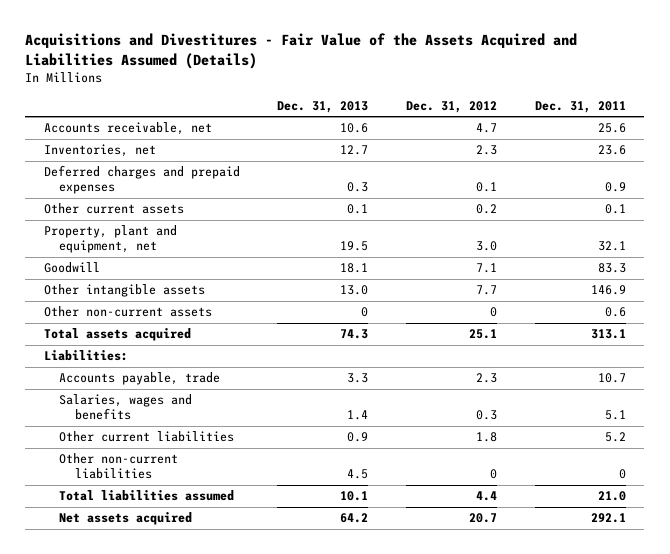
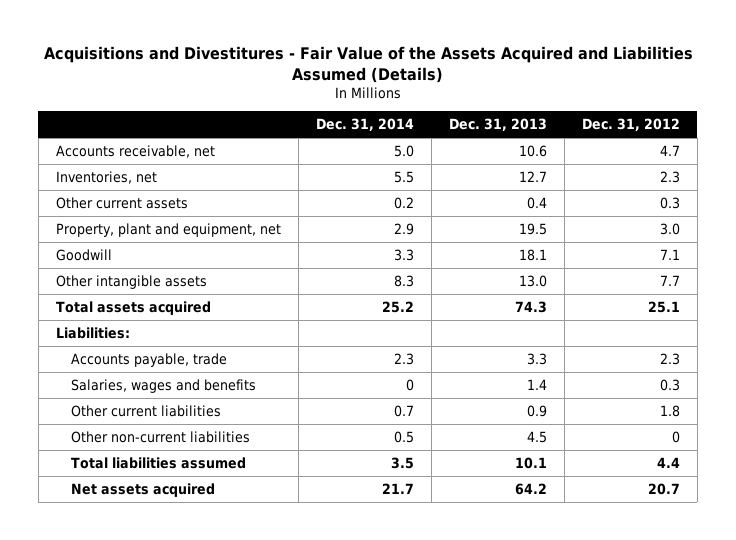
- | Dec. 31, 2013 | Dec. 31, 2012 | Dec. 31, 2011
+ | Dec. 31, 2014 | Dec. 31, 2013 | Dec. 31, 2012
- Deferred charges and prepaid expenses | 0.3 | 0.1 | 0.9
- Other current assets | 0.1 | 0.2 | 0.1
+ Other current assets | 0.2 | 0.4 | 0.3
- Other non-current assets | 0 | 0 | 0.6

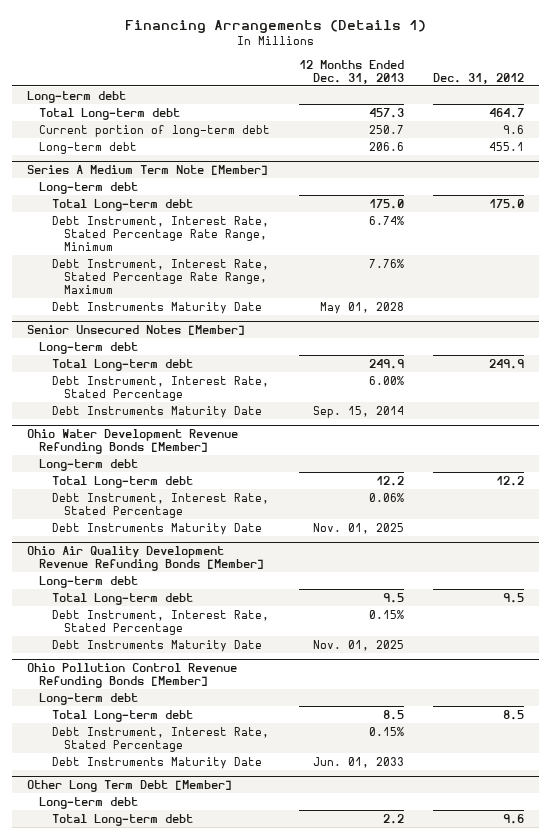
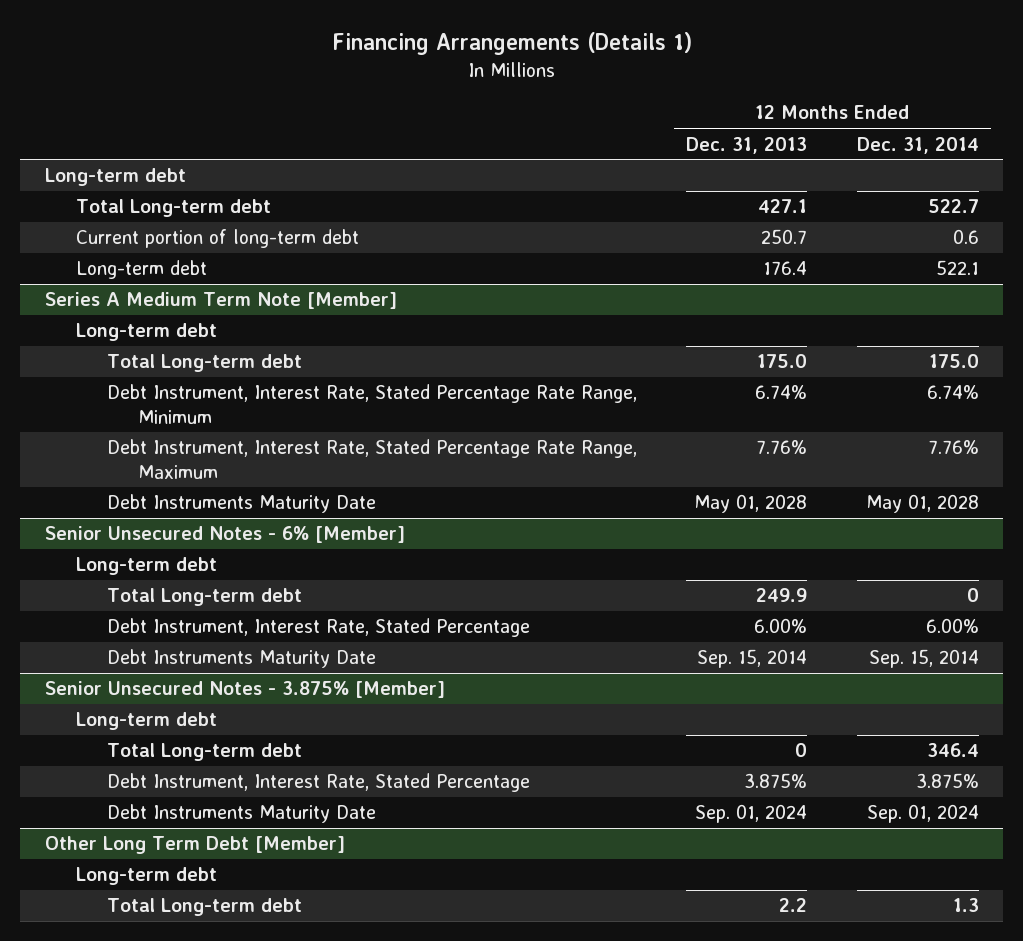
- | 12 Months Ended Dec. 31, 2013 | Dec. 31, 2012
+ | 12 Months Ended Dec. 31, 2013 | 12 Months Ended Dec. 31, 2014
- Total Long-term debt | 457.3 | 464.7
+ Total Long-term debt | 427.1 | 522.7
- Long-term debt | 206.6 | 455.1
+ Long-term debt | 176.4 | 522.1
- Senior Unsecured Notes [Member]
+ Senior Unsecured Notes - 6% [Member]
- Ohio Water Development Revenue Refunding Bonds [Member]
- Long-term debt
- Total Long-term debt | 12.2 | 12.2
- Debt Instrument, Interest Rate, Stated Percentage | 0.06% |
- Debt Instruments Maturity Date | Nov. 01, 2025 |
- Ohio Air Quality Development Revenue Refunding Bonds [Member]
- Long-term debt
- Total Long-term debt | 9.5 | 9.5
- Debt Instrument, Interest Rate, Stated Percentage | 0.15% |
- Debt Instruments Maturity Date | Nov. 01, 2025 |
- Ohio Pollution Control Revenue Refunding Bonds [Member]
+ Senior Unsecured Notes - 3.875% [Member]
- Total Long-term debt | 8.5 | 8.5
- Debt Instrument, Interest Rate, Stated Percentage | 0.15% |
- Debt Instruments Maturity Date | Jun. 01, 2033 |
+ Total Long-term debt | 0 | 346.4
+ Debt Instrument, Interest Rate, Stated Percentage | 3.875% | 3.875%
+ Debt Instruments Maturity Date | Sep. 01, 2024 | Sep. 01, 2024

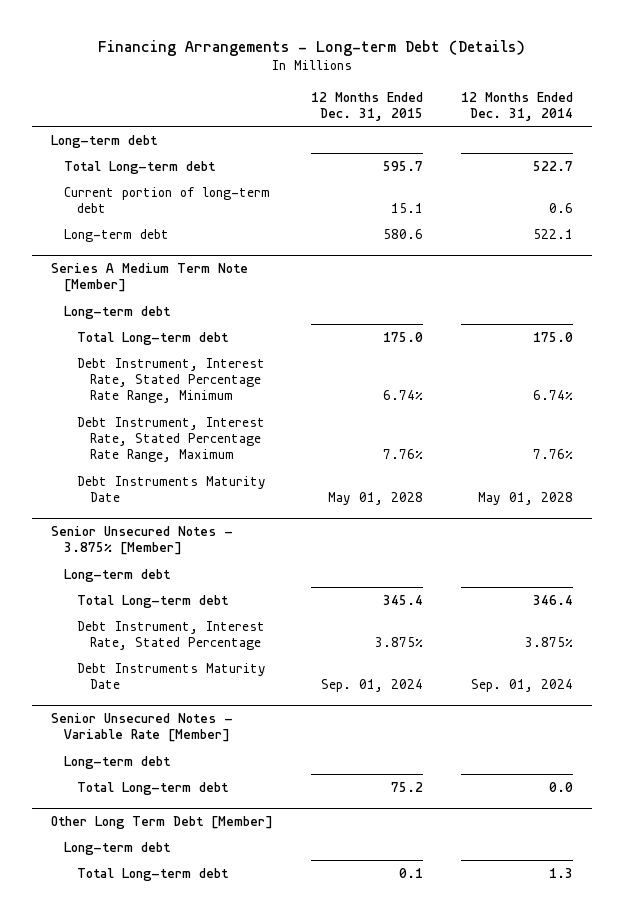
- Financing Arrangements (Details 1)
+ Financing Arrangements - Long-term Debt (Details)
- | 12 Months Ended Dec. 31, 2013 | 12 Months Ended Dec. 31, 2014
+ | 12 Months Ended Dec. 31, 2015 | 12 Months Ended Dec. 31, 2014
- Senior Unsecured Notes - 6% [Member]
- Long-term debt
- Total Long-term debt | 249.9 | 0
- Debt Instrument, Interest Rate, Stated Percentage | 6.00% | 6.00%
- Debt Instruments Maturity Date | Sep. 15, 2014 | Sep. 15, 2014
+ Senior Unsecured Notes - Variable Rate [Member]
+ Long-term debt
+ Total Long-term debt | 75.2 | 0.0

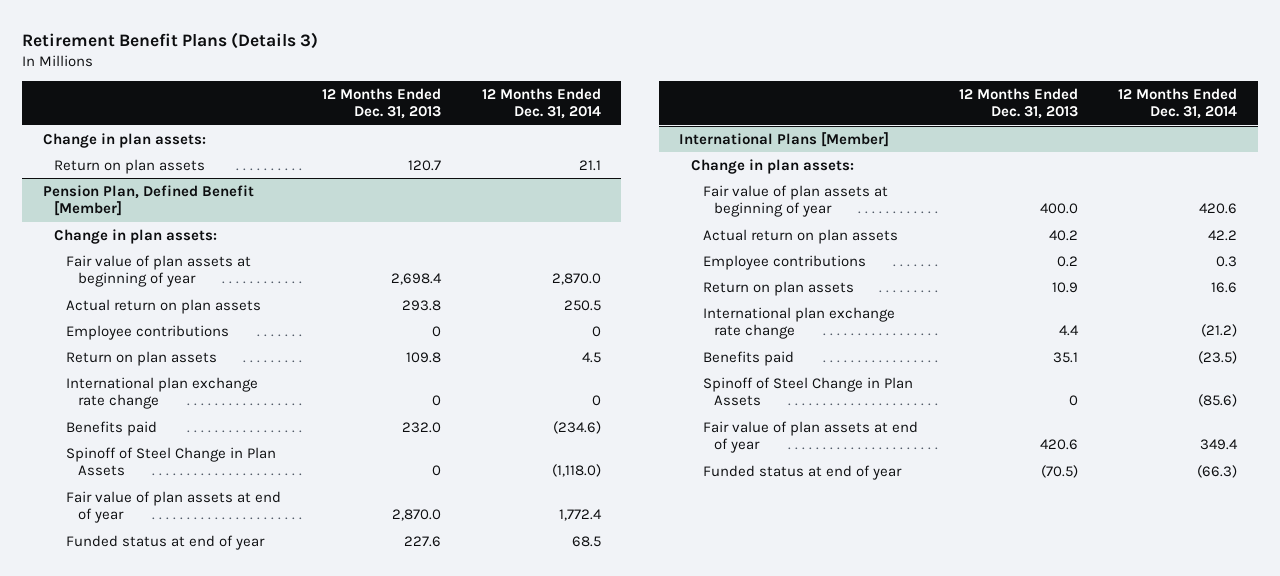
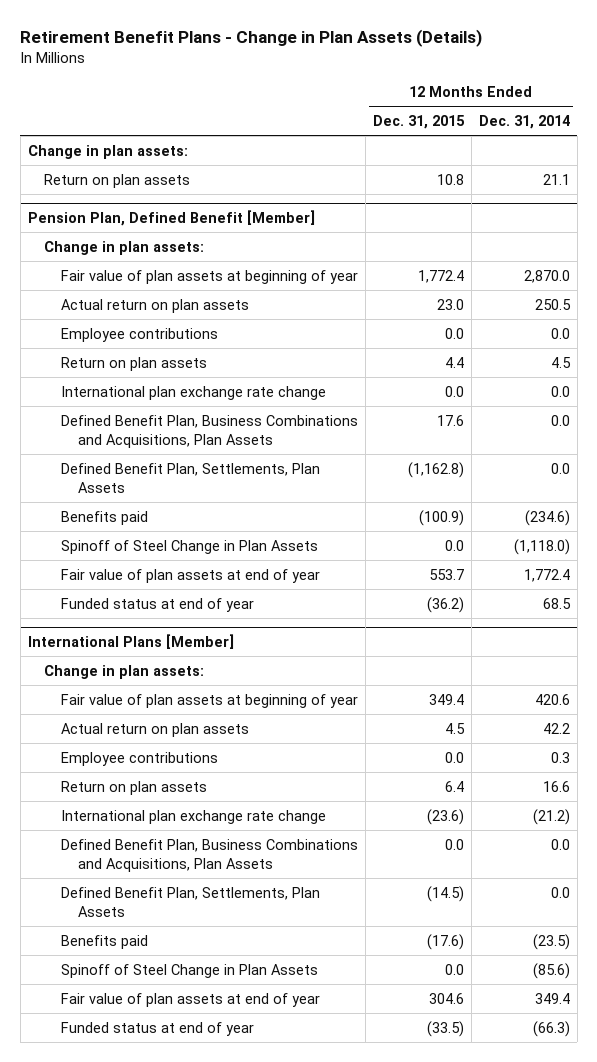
- Retirement Benefit Plans (Details 3)
+ Retirement Benefit Plans - Change in Plan Assets (Details)
- | 12 Months Ended Dec. 31, 2013 | 12 Months Ended Dec. 31, 2014
+ | 12 Months Ended Dec. 31, 2015 | 12 Months Ended Dec. 31, 2014
@ Pension Plan, Defined Benefit [Member]
- Employee contributions | 0 | 0
+ Employee contributions | 0.0 | 0.0
- International plan exchange rate change | 0 | 0
+ International plan exchange rate change | 0.0 | 0.0
+ Defined Benefit Plan, Business Combinations and Acquisitions, Plan Assets | 17.6 | 0.0
+ Defined Benefit Plan, Settlements, Plan Assets | (1,162.8) | 0.0
@ International Plans [Member]
+ Defined Benefit Plan, Business Combinations and Acquisitions, Plan Assets | 0.0 | 0.0
+ Defined Benefit Plan, Settlements, Plan Assets | (14.5) | 0.0

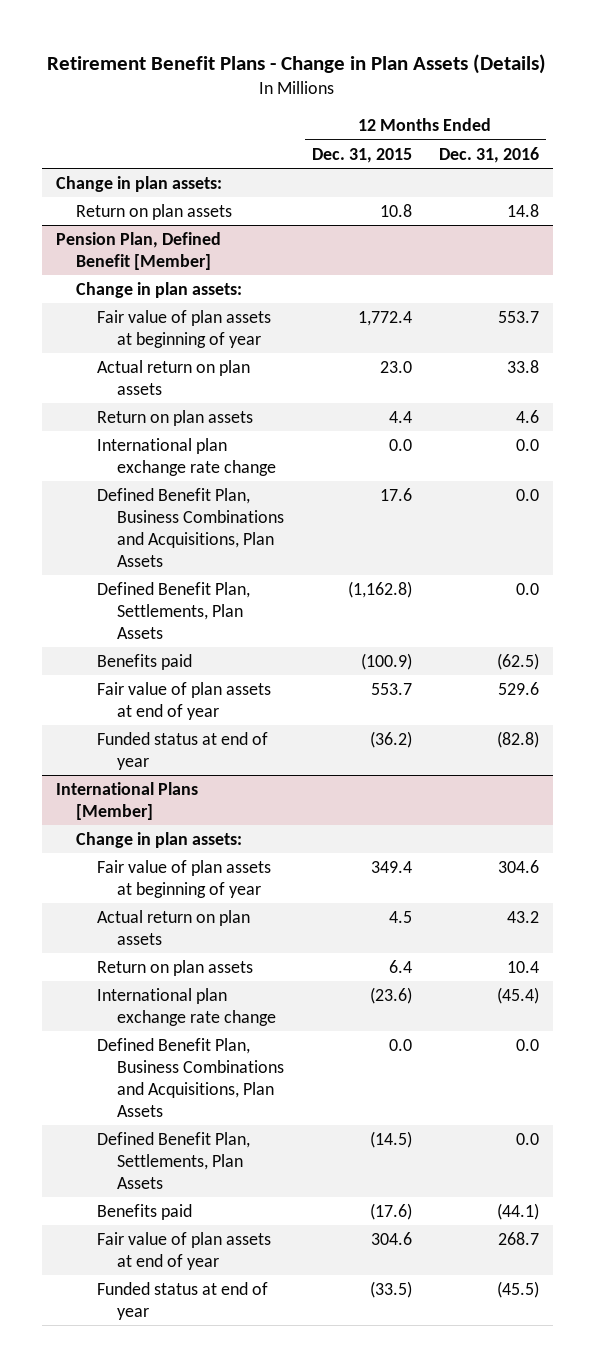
- | 12 Months Ended Dec. 31, 2015 | 12 Months Ended Dec. 31, 2014
+ | 12 Months Ended Dec. 31, 2015 | 12 Months Ended Dec. 31, 2016
@ Pension Plan, Defined Benefit [Member]
- Employee contributions | 0.0 | 0.0
- Spinoff of Steel Change in Plan Assets | 0.0 | (1,118.0)
@ International Plans [Member]
- Employee contributions | 0.0 | 0.3
- Spinoff of Steel Change in Plan Assets | 0.0 | (85.6)

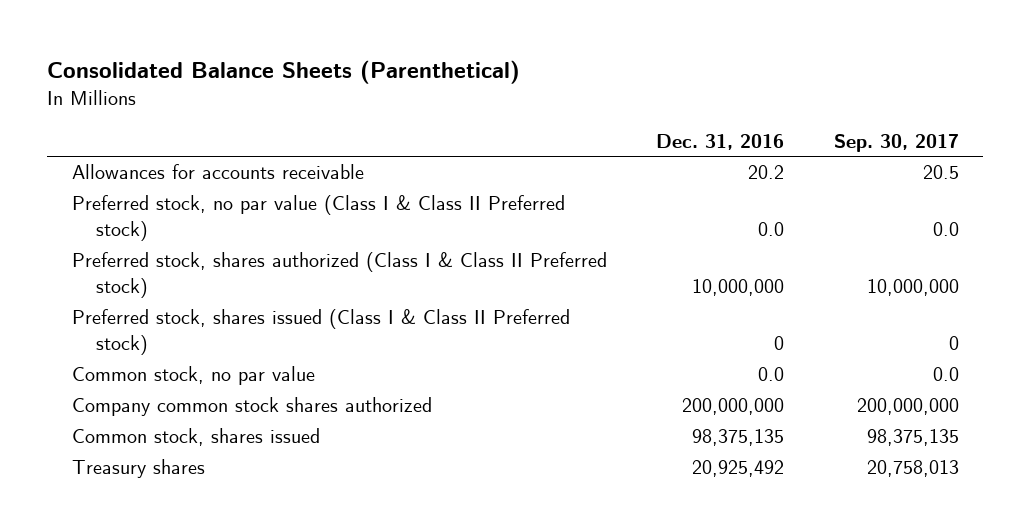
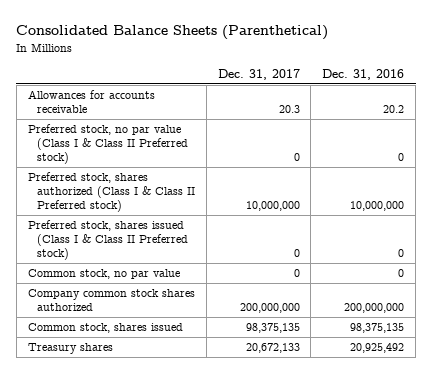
- | Dec. 31, 2016 | Sep. 30, 2017
+ | Dec. 31, 2017 | Dec. 31, 2016
- Preferred stock, no par value (Class I & Class II Preferred stock) | 0.0 | 0.0
+ Preferred stock, no par value (Class I & Class II Preferred stock) | 0 | 0
- Common stock, no par value | 0.0 | 0.0
+ Common stock, no par value | 0 | 0

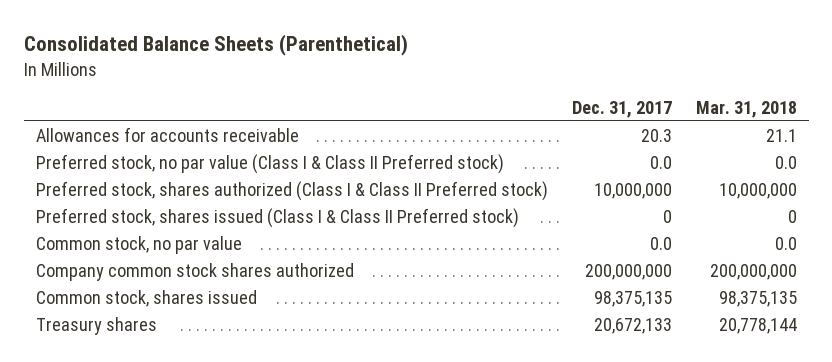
- | Dec. 31, 2017 | Dec. 31, 2016
+ | Dec. 31, 2017 | Mar. 31, 2018
- Preferred stock, no par value (Class I & Class II Preferred stock) | 0 | 0
+ Preferred stock, no par value (Class I & Class II Preferred stock) | 0.0 | 0.0
- Common stock, no par value | 0 | 0
+ Common stock, no par value | 0.0 | 0.0

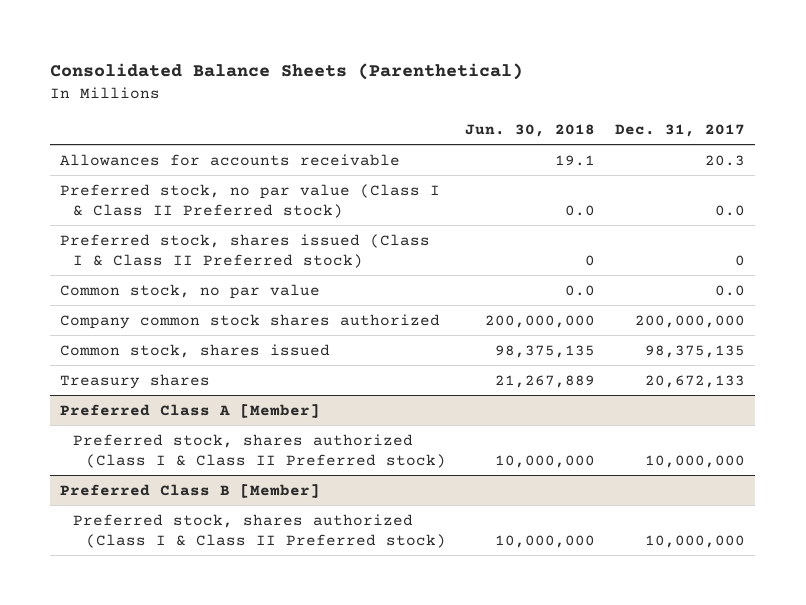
- | Dec. 31, 2017 | Mar. 31, 2018
+ | Jun. 30, 2018 | Dec. 31, 2017
- Preferred stock, shares authorized (Class I & Class II Preferred stock) | 10,000,000 | 10,000,000
+ Preferred Class A [Member]
+ Preferred stock, shares authorized (Class I & Class II Preferred stock) | 10,000,000 | 10,000,000
+ Preferred Class B [Member]
+ Preferred stock, shares authorized (Class I & Class II Preferred stock) | 10,000,000 | 10,000,000

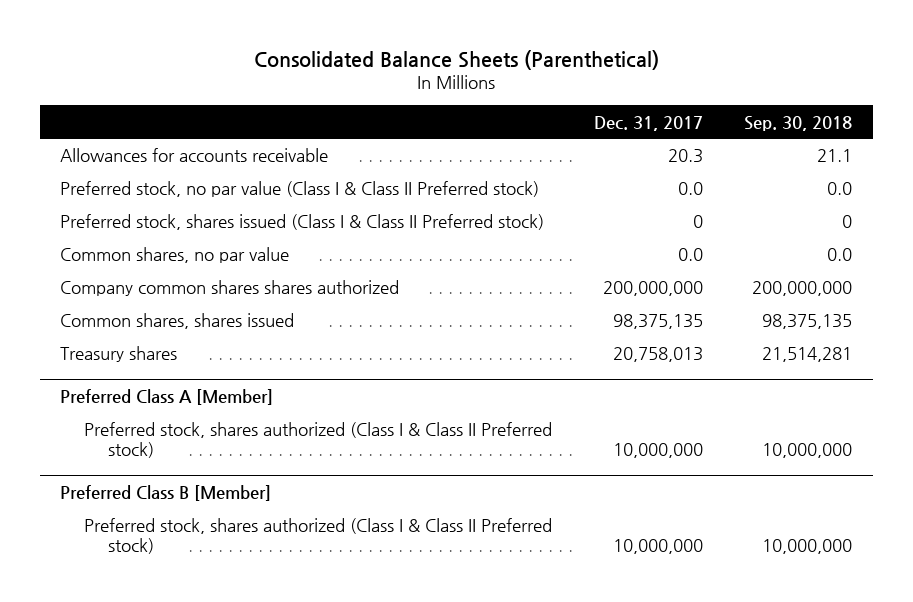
- | Jun. 30, 2018 | Dec. 31, 2017
+ | Dec. 31, 2017 | Sep. 30, 2018
- Common stock, no par value | 0.0 | 0.0
- Company common stock shares authorized | 200,000,000 | 200,000,000
- Common stock, shares issued | 98,375,135 | 98,375,135
- Treasury shares | 21,267,889 | 20,672,133
+ Common shares, no par value | 0.0 | 0.0
+ Company common shares shares authorized | 200,000,000 | 200,000,000
+ Common shares, shares issued | 98,375,135 | 98,375,135
+ Treasury shares | 20,758,013 | 21,514,281

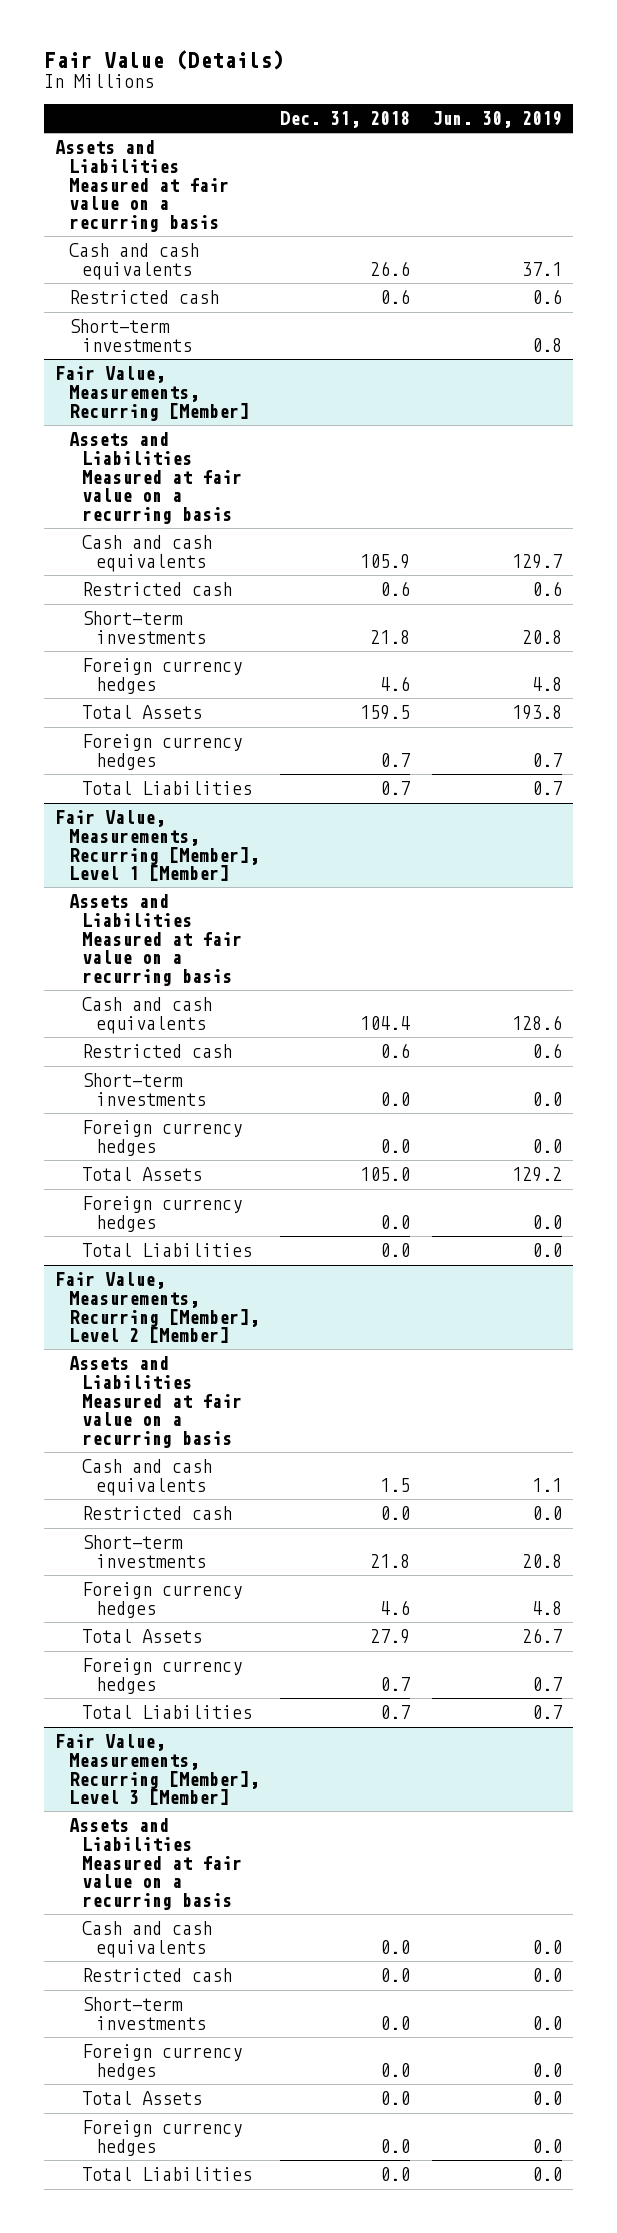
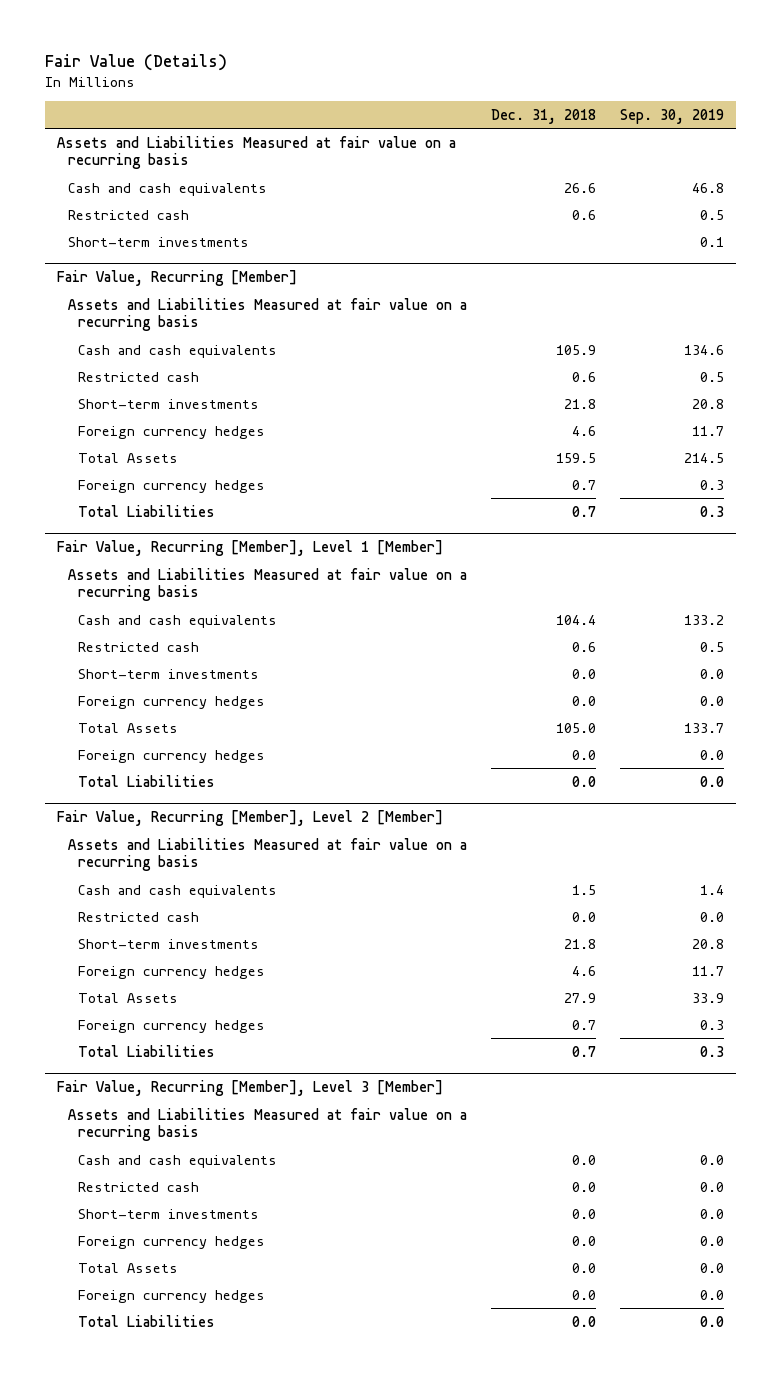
- | Dec. 31, 2018 | Jun. 30, 2019
+ | Dec. 31, 2018 | Sep. 30, 2019
- Fair Value, Measurements, Recurring [Member]
+ Fair Value, Recurring [Member]
- Fair Value, Measurements, Recurring [Member], Level 1 [Member]
+ Fair Value, Recurring [Member], Level 1 [Member]
- Fair Value, Measurements, Recurring [Member], Level 2 [Member]
+ Fair Value, Recurring [Member], Level 2 [Member]
- Fair Value, Measurements, Recurring [Member], Level 3 [Member]
+ Fair Value, Recurring [Member], Level 3 [Member]

